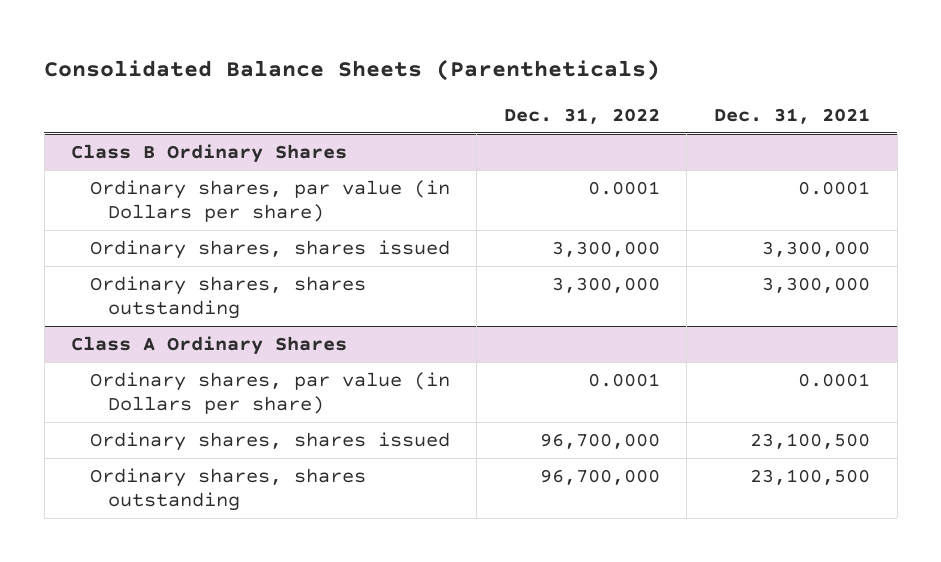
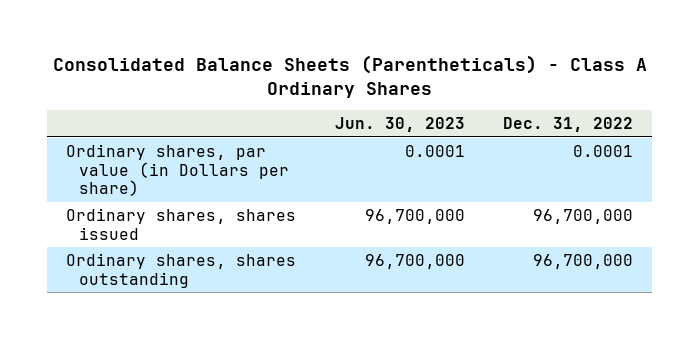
- Consolidated Balance Sheets (Parentheticals)
+ Consolidated Balance Sheets (Parentheticals) - Class A Ordinary Shares
- | Dec. 31, 2022 | Dec. 31, 2021
+ | Jun. 30, 2023 | Dec. 31, 2022
- Class B Ordinary Shares
- Ordinary shares, shares issued | 3,300,000 | 3,300,000
- Ordinary shares, shares outstanding | 3,300,000 | 3,300,000
- Class A Ordinary Shares
- Ordinary shares, par value (in Dollars per share) | 0.0001 | 0.0001

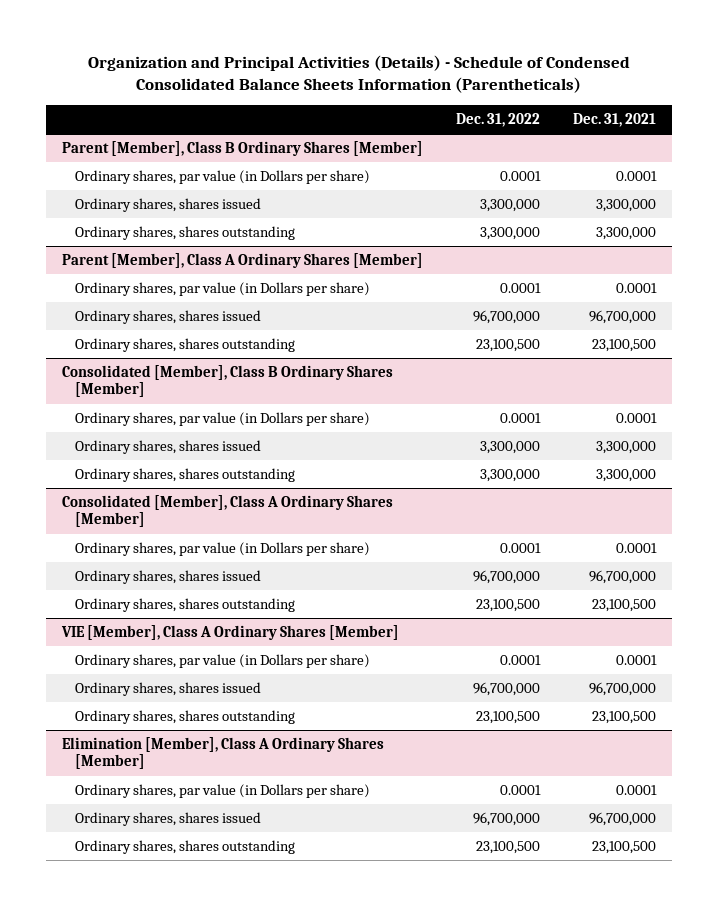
- Consolidated Balance Sheets (Parentheticals) - Class A Ordinary Shares
+ Organization and Principal Activities (Details) - Schedule of Condensed Consolidated Balance Sheets Information (Parentheticals)
- | Jun. 30, 2023 | Dec. 31, 2022
+ | Dec. 31, 2022 | Dec. 31, 2021
+ Parent [Member], Class B Ordinary Shares [Member]
+ Ordinary shares, shares issued | 3,300,000 | 3,300,000
+ Ordinary shares, shares outstanding | 3,300,000 | 3,300,000
+ Parent [Member], Class A Ordinary Shares [Member]
+ Ordinary shares, par value (in Dollars per share) | 0.0001 | 0.0001
- Ordinary shares, shares outstanding | 96,700,000 | 96,700,000
+ Ordinary shares, shares outstanding | 23,100,500 | 23,100,500
+ Consolidated [Member], Class B Ordinary Shares [Member]
+ Ordinary shares, par value (in Dollars per share) | 0.0001 | 0.0001
+ Ordinary shares, shares issued | 3,300,000 | 3,300,000
+ Ordinary shares, shares outstanding | 3,300,000 | 3,300,000
+ Consolidated [Member], Class A Ordinary Shares [Member]
+ Ordinary shares, par value (in Dollars per share) | 0.0001 | 0.0001
+ Ordinary shares, shares issued | 96,700,000 | 96,700,000
+ Ordinary shares, shares outstanding | 23,100,500 | 23,100,500
+ VIE [Member], Class A Ordinary Shares [Member]
+ Ordinary shares, par value (in Dollars per share) | 0.0001 | 0.0001
+ Ordinary shares, shares issued | 96,700,000 | 96,700,000
+ Ordinary shares, shares outstanding | 23,100,500 | 23,100,500
+ Elimination [Member], Class A Ordinary Shares [Member]
+ Ordinary shares, par value (in Dollars per share) | 0.0001 | 0.0001
+ Ordinary shares, shares issued | 96,700,000 | 96,700,000
+ Ordinary shares, shares outstanding | 23,100,500 | 23,100,500

